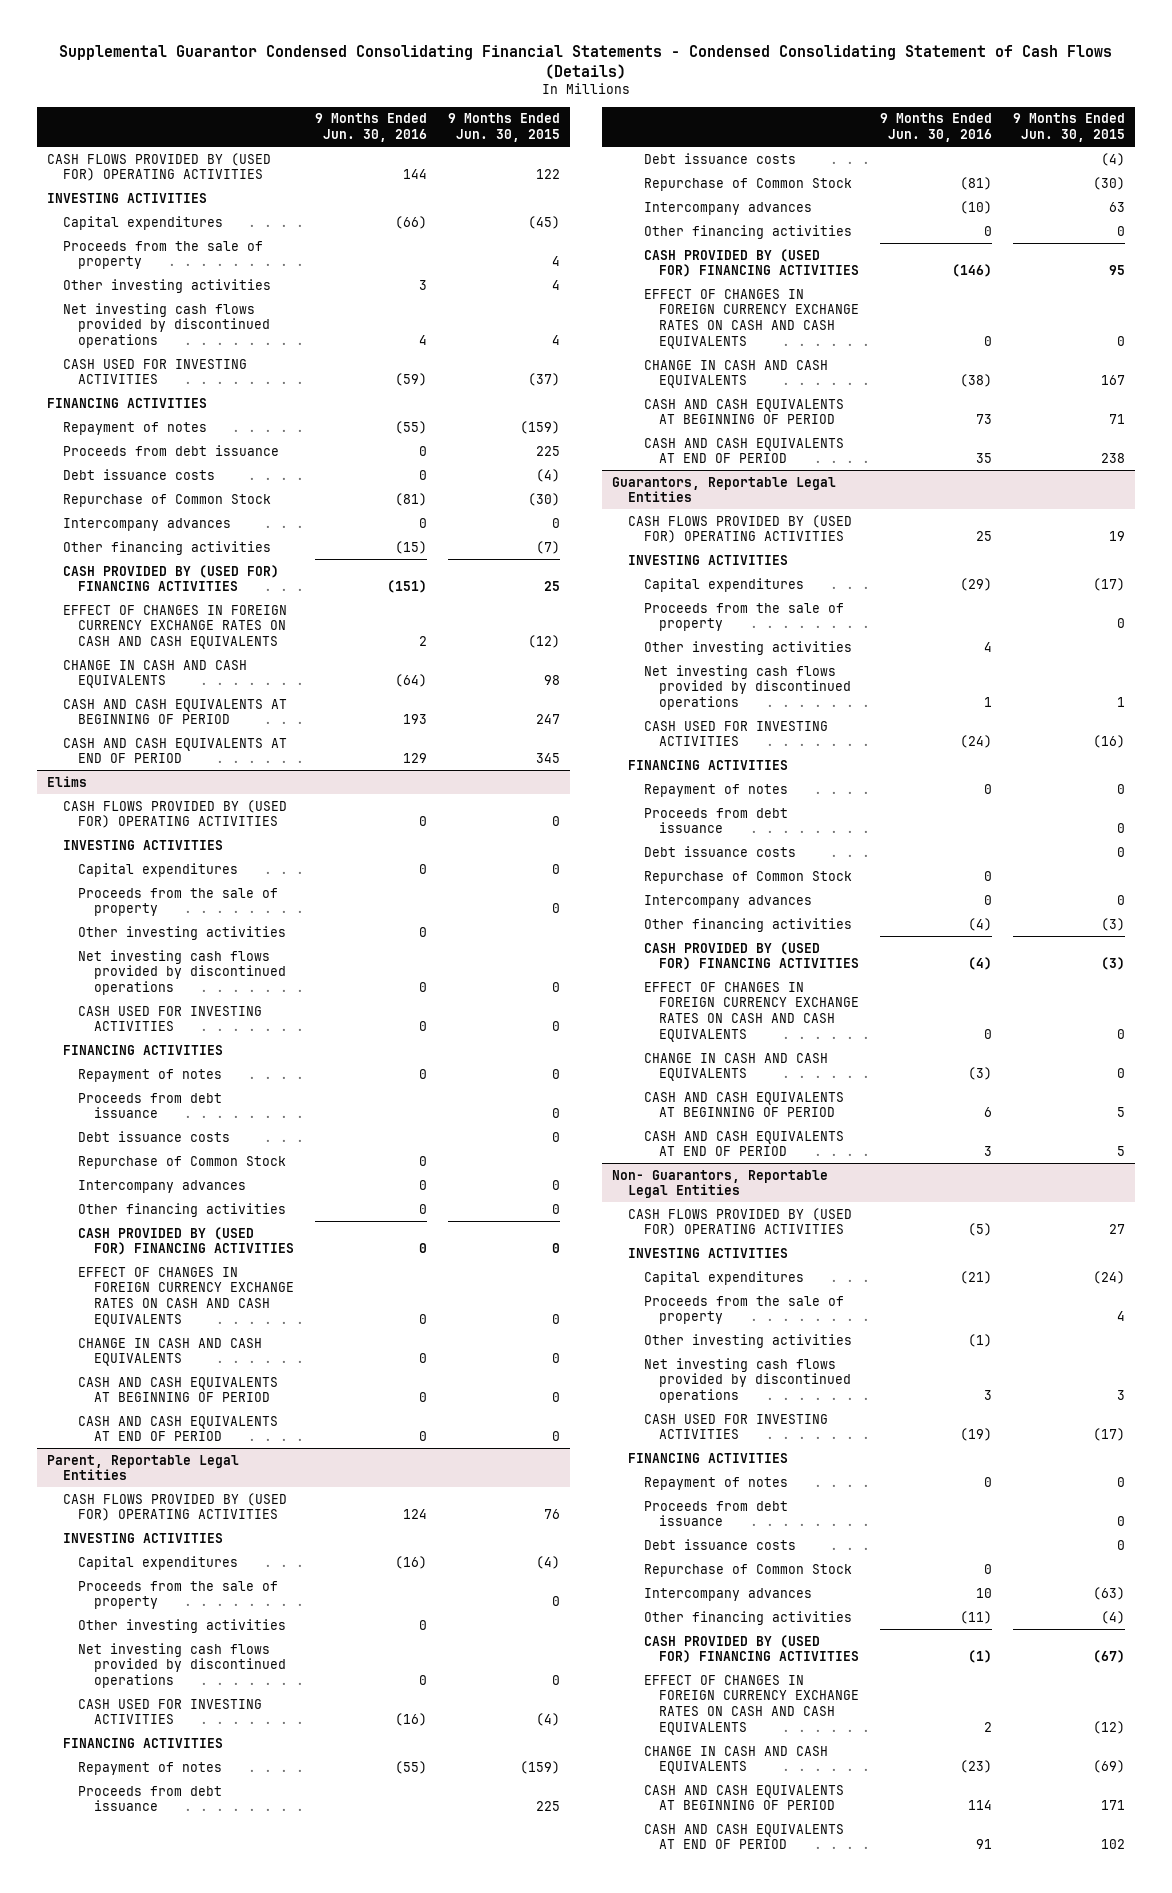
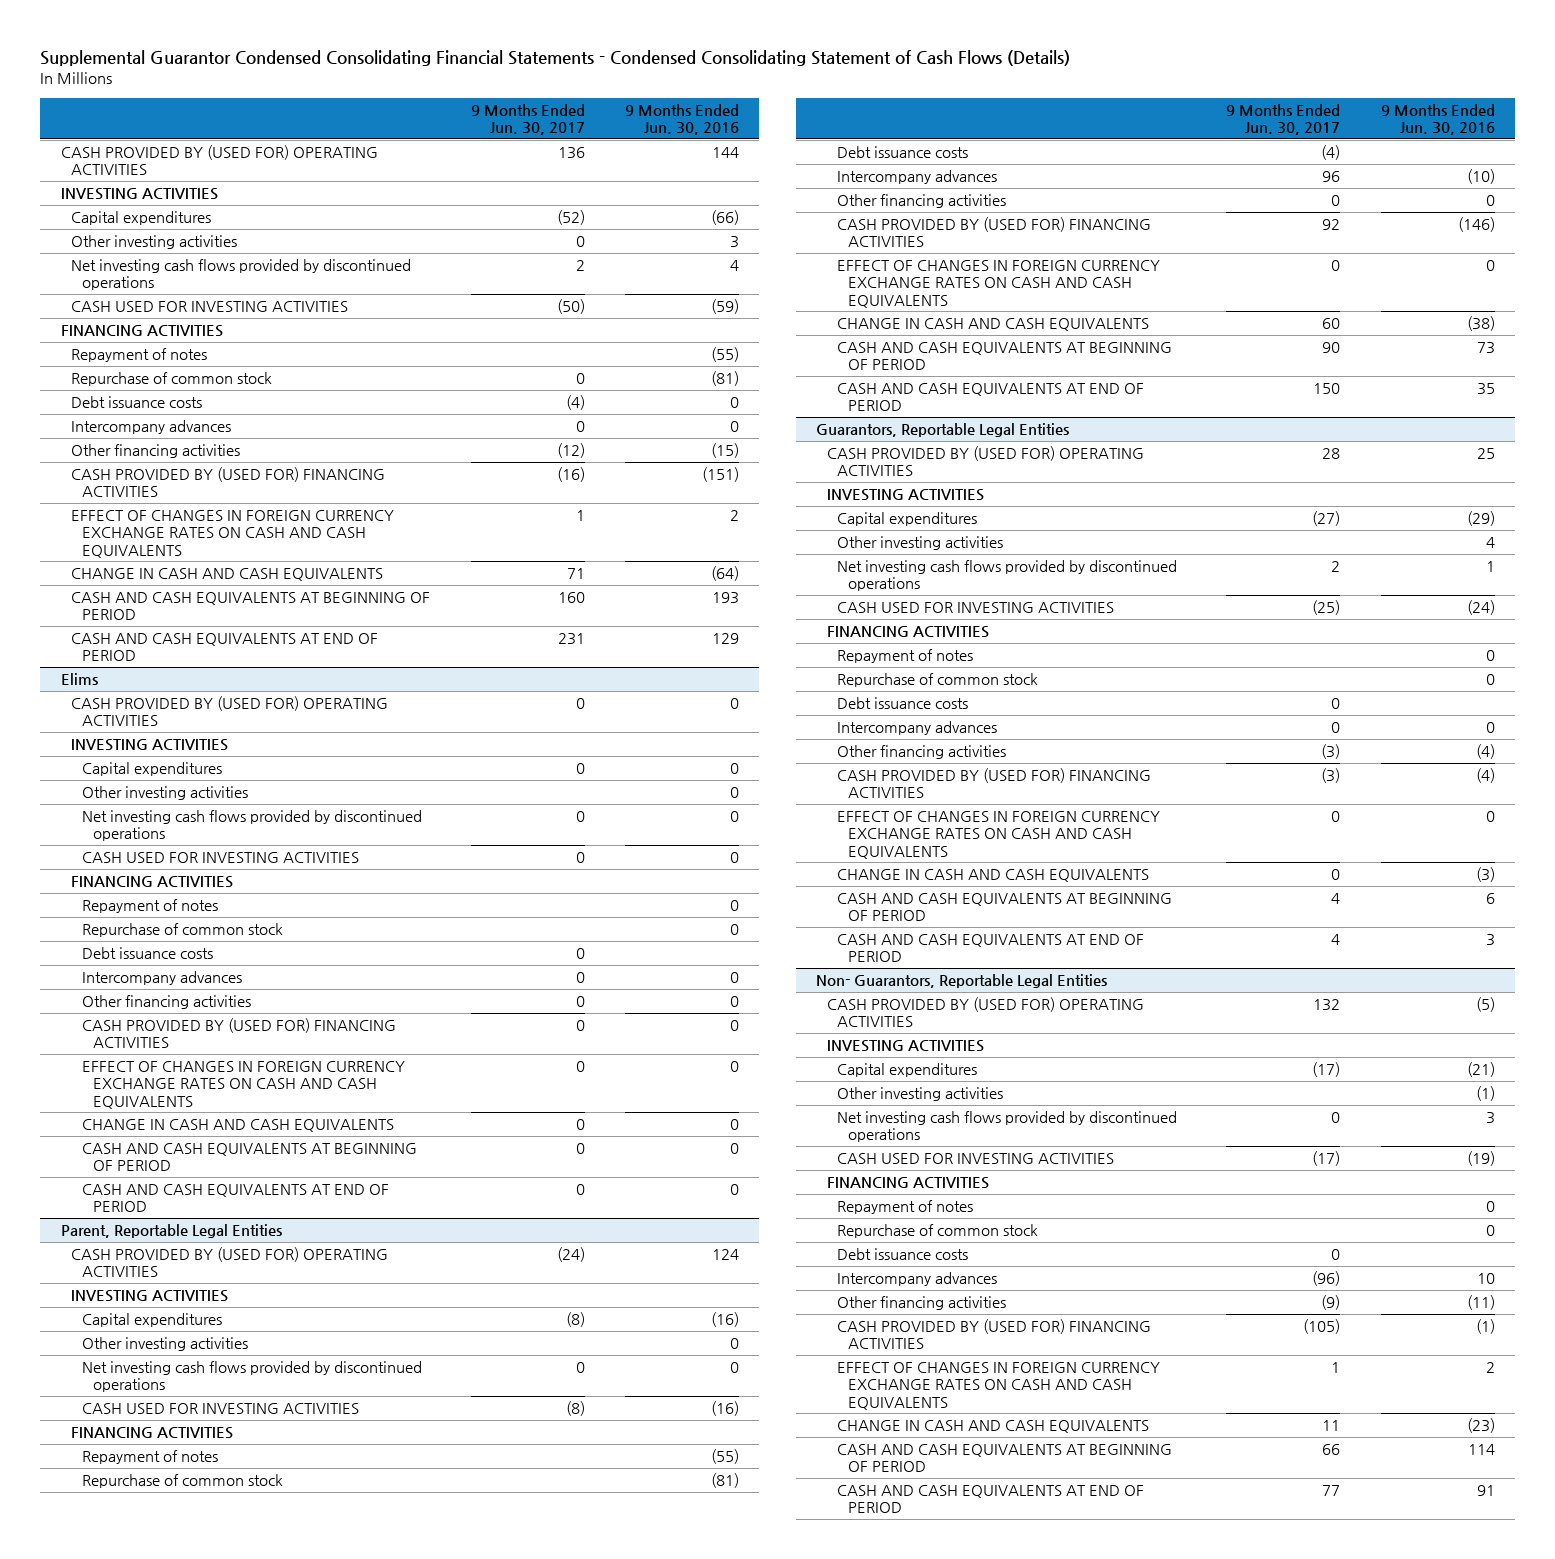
- | 9 Months Ended Jun. 30, 2016 | 9 Months Ended Jun. 30, 2015
+ | 9 Months Ended Jun. 30, 2017 | 9 Months Ended Jun. 30, 2016
- CASH FLOWS PROVIDED BY (USED FOR) OPERATING ACTIVITIES | 144 | 122
+ CASH PROVIDED BY (USED FOR) OPERATING ACTIVITIES | 136 | 144
- Proceeds from the sale of property | | 4
- Proceeds from debt issuance | 0 | 225
+ Repurchase of common stock | 0 | (81)
- Repurchase of Common Stock | (81) | (30)
@ Elims
- CASH FLOWS PROVIDED BY (USED FOR) OPERATING ACTIVITIES | 0 | 0
+ CASH PROVIDED BY (USED FOR) OPERATING ACTIVITIES | 0 | 0
- Proceeds from the sale of property | | 0
- Proceeds from debt issuance | | 0
+ Repurchase of common stock | | 0
- Repurchase of Common Stock | 0 |
@ Parent, Reportable Legal Entities
- CASH FLOWS PROVIDED BY (USED FOR) OPERATING ACTIVITIES | 124 | 76
+ CASH PROVIDED BY (USED FOR) OPERATING ACTIVITIES | (24) | 124
- Proceeds from the sale of property | | 0
- Proceeds from debt issuance | | 225
+ Repurchase of common stock | | (81)
- Repurchase of Common Stock | (81) | (30)
@ Guarantors, Reportable Legal Entities
- CASH FLOWS PROVIDED BY (USED FOR) OPERATING ACTIVITIES | 25 | 19
+ CASH PROVIDED BY (USED FOR) OPERATING ACTIVITIES | 28 | 25
- Proceeds from the sale of property | | 0
- Proceeds from debt issuance | | 0
+ Repurchase of common stock | | 0
- Repurchase of Common Stock | 0 |
@ Non- Guarantors, Reportable Legal Entities
- CASH FLOWS PROVIDED BY (USED FOR) OPERATING ACTIVITIES | (5) | 27
+ CASH PROVIDED BY (USED FOR) OPERATING ACTIVITIES | 132 | (5)
- Proceeds from the sale of property | | 4
- Proceeds from debt issuance | | 0
+ Repurchase of common stock | | 0
- Repurchase of Common Stock | 0 |

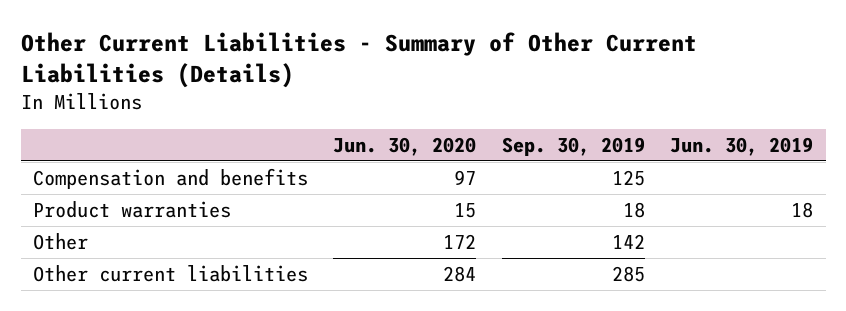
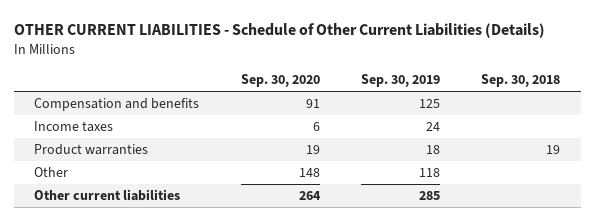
- Other Current Liabilities - Summary of Other Current Liabilities (Details)
+ OTHER CURRENT LIABILITIES - Schedule of Other Current Liabilities (Details)
- | Jun. 30, 2020 | Sep. 30, 2019 | Jun. 30, 2019
+ | Sep. 30, 2020 | Sep. 30, 2019 | Sep. 30, 2018
+ Income taxes | 6 | 24 |
- Other | 172 | 142 |
+ Other | 148 | 118 |

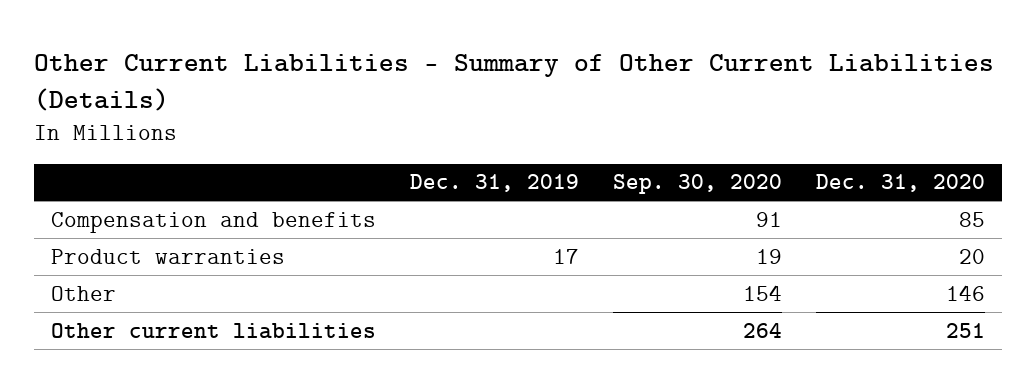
- OTHER CURRENT LIABILITIES - Schedule of Other Current Liabilities (Details)
+ Other Current Liabilities - Summary of Other Current Liabilities (Details)
- | Sep. 30, 2020 | Sep. 30, 2019 | Sep. 30, 2018
+ | Dec. 31, 2019 | Sep. 30, 2020 | Dec. 31, 2020
- Income taxes | 6 | 24 |
- Other | 148 | 118 |
+ Other | | 154 | 146

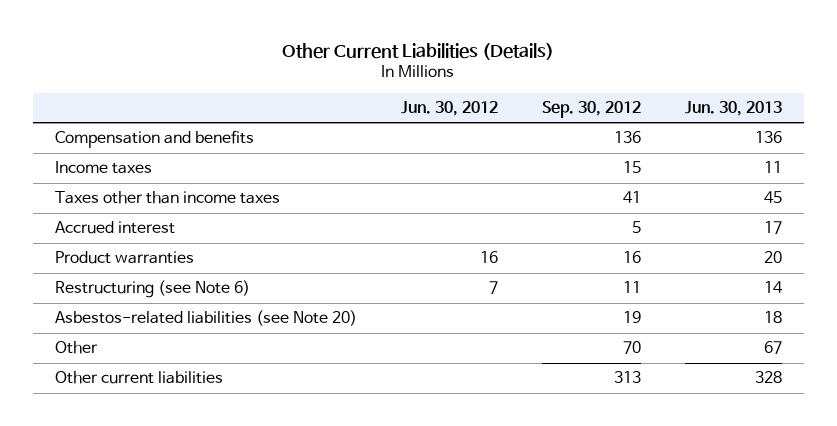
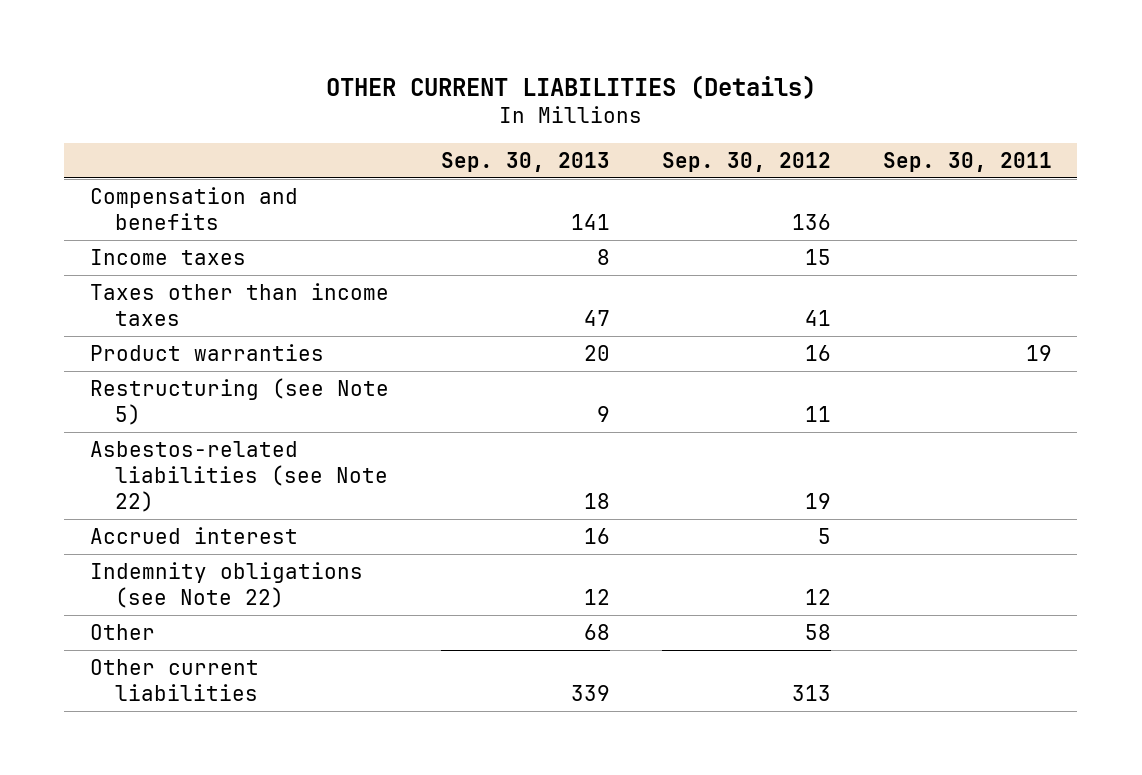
- Other Current Liabilities (Details)
+ OTHER CURRENT LIABILITIES (Details)
- | Jun. 30, 2012 | Sep. 30, 2012 | Jun. 30, 2013
+ | Sep. 30, 2013 | Sep. 30, 2012 | Sep. 30, 2011
- Restructuring (see Note 6) | 7 | 11 | 14
- Asbestos-related liabilities (see Note 20) | | 19 | 18
- Other | | 70 | 67
+ Restructuring (see Note 5) | 9 | 11 |
+ Asbestos-related liabilities (see Note 22) | 18 | 19 |
moved down: Accrued interest | 16 | 5 |
+ Indemnity obligations (see Note 22) | 12 | 12 |
+ Other | 68 | 58 |

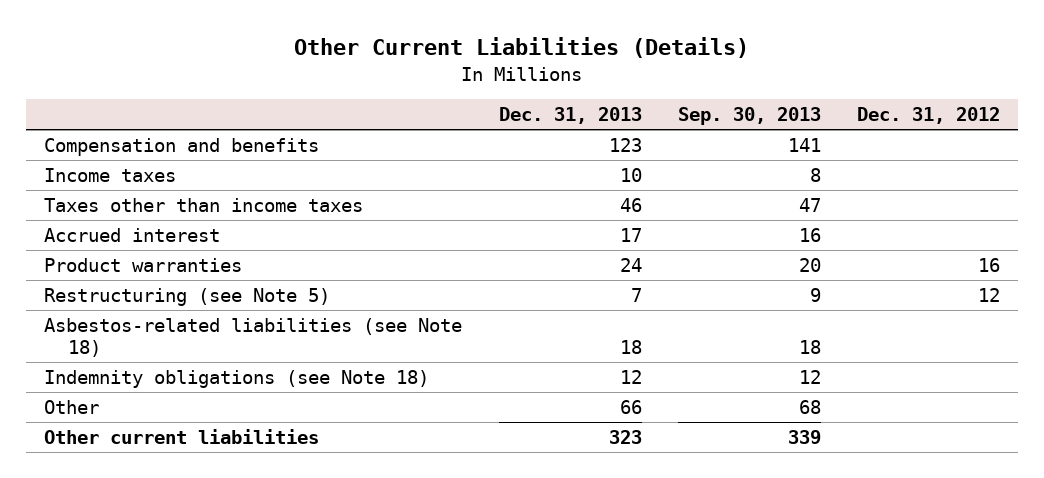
- OTHER CURRENT LIABILITIES (Details)
+ Other Current Liabilities (Details)
- | Sep. 30, 2013 | Sep. 30, 2012 | Sep. 30, 2011
+ | Dec. 31, 2013 | Sep. 30, 2013 | Dec. 31, 2012
moved up: Accrued interest | 17 | 16 |
- Asbestos-related liabilities (see Note 22) | 18 | 19 |
- Indemnity obligations (see Note 22) | 12 | 12 |
+ Asbestos-related liabilities (see Note 18) | 18 | 18 |
+ Indemnity obligations (see Note 18) | 12 | 12 |

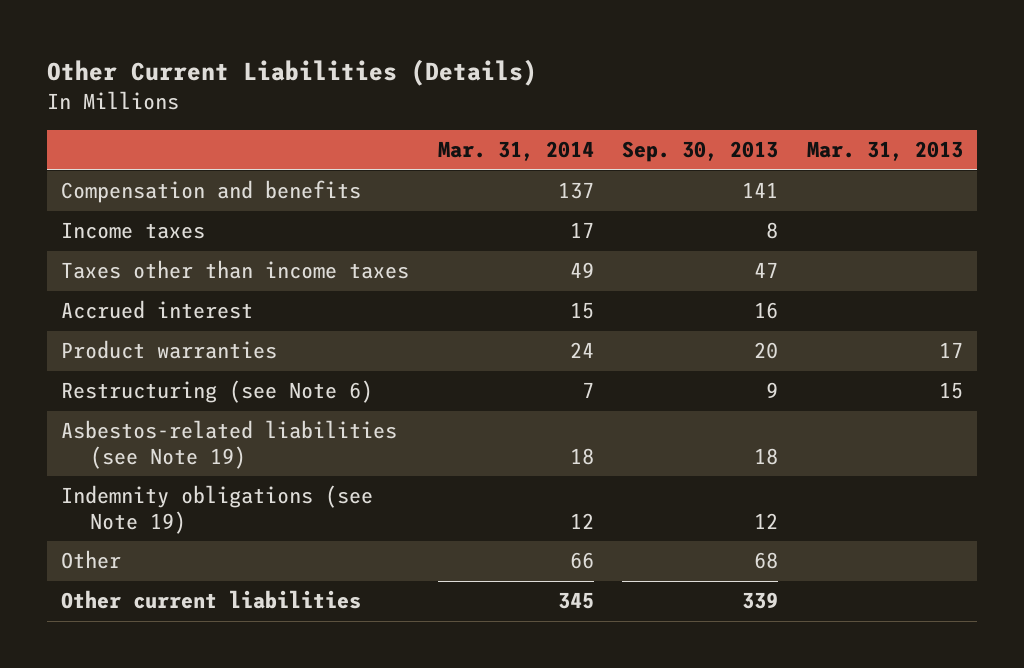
- | Dec. 31, 2013 | Sep. 30, 2013 | Dec. 31, 2012
+ | Mar. 31, 2014 | Sep. 30, 2013 | Mar. 31, 2013
- Restructuring (see Note 5) | 7 | 9 | 12
- Asbestos-related liabilities (see Note 18) | 18 | 18 |
- Indemnity obligations (see Note 18) | 12 | 12 |
+ Restructuring (see Note 6) | 7 | 9 | 15
+ Asbestos-related liabilities (see Note 19) | 18 | 18 |
+ Indemnity obligations (see Note 19) | 12 | 12 |

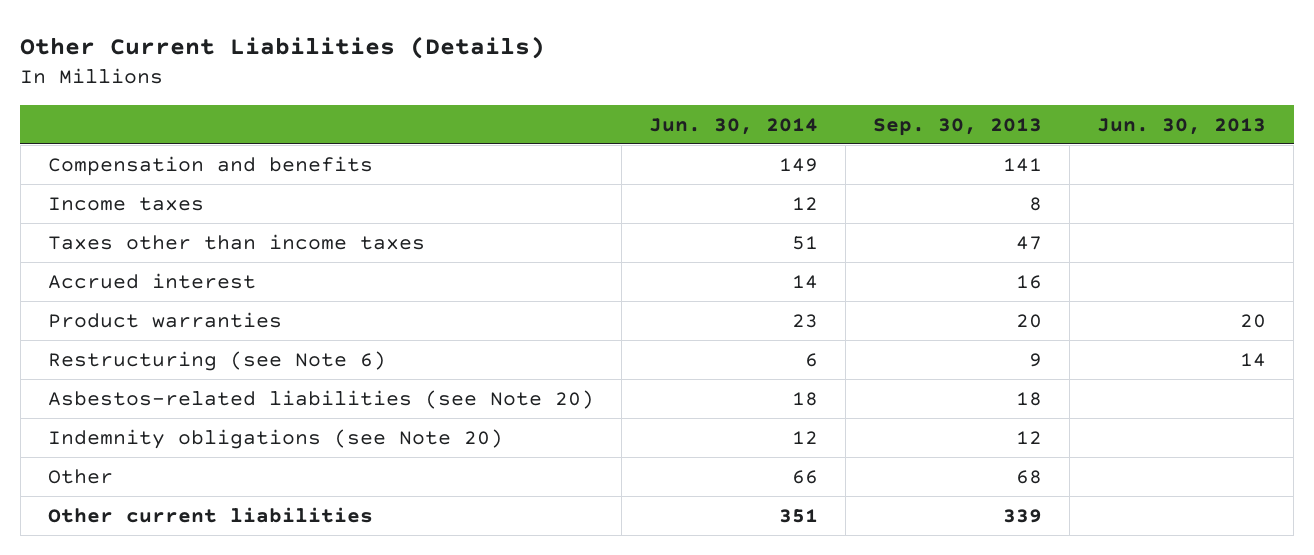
- | Mar. 31, 2014 | Sep. 30, 2013 | Mar. 31, 2013
+ | Jun. 30, 2014 | Sep. 30, 2013 | Jun. 30, 2013
- Asbestos-related liabilities (see Note 19) | 18 | 18 |
- Indemnity obligations (see Note 19) | 12 | 12 |
+ Asbestos-related liabilities (see Note 20) | 18 | 18 |
+ Indemnity obligations (see Note 20) | 12 | 12 |

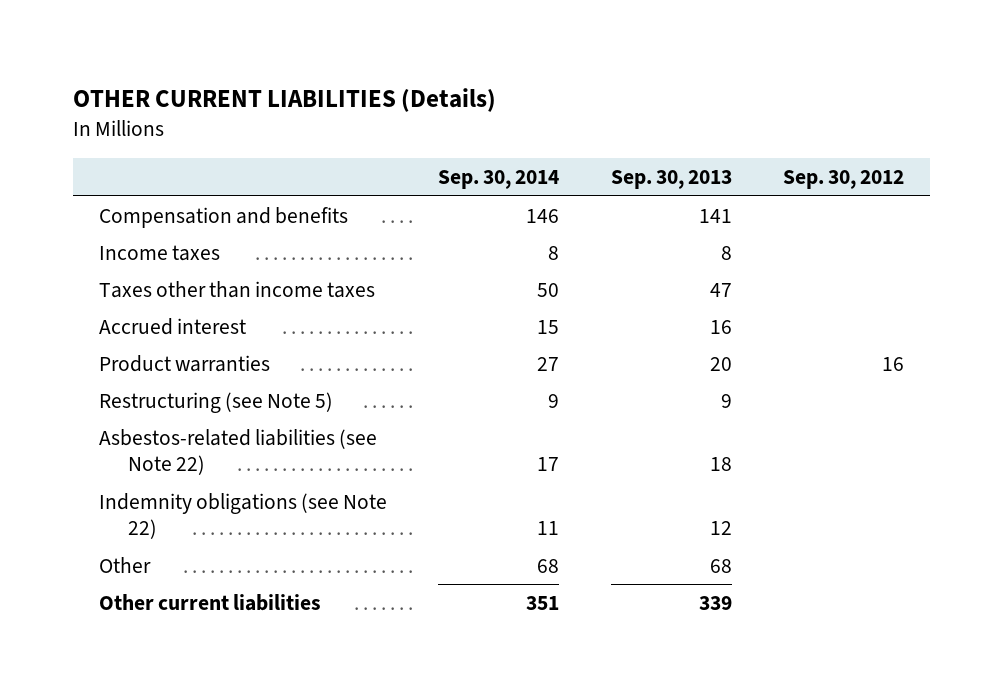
- Other Current Liabilities (Details)
+ OTHER CURRENT LIABILITIES (Details)
- | Jun. 30, 2014 | Sep. 30, 2013 | Jun. 30, 2013
+ | Sep. 30, 2014 | Sep. 30, 2013 | Sep. 30, 2012
- Restructuring (see Note 6) | 6 | 9 | 14
- Asbestos-related liabilities (see Note 20) | 18 | 18 |
- Indemnity obligations (see Note 20) | 12 | 12 |
+ Restructuring (see Note 5) | 9 | 9 |
+ Asbestos-related liabilities (see Note 22) | 17 | 18 |
+ Indemnity obligations (see Note 22) | 11 | 12 |

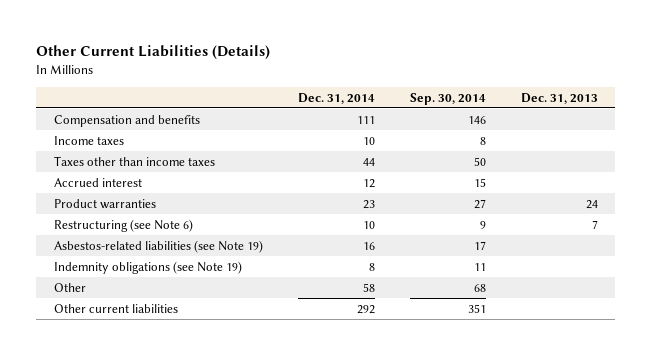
- OTHER CURRENT LIABILITIES (Details)
+ Other Current Liabilities (Details)
- | Sep. 30, 2014 | Sep. 30, 2013 | Sep. 30, 2012
+ | Dec. 31, 2014 | Sep. 30, 2014 | Dec. 31, 2013
- Restructuring (see Note 5) | 9 | 9 |
- Asbestos-related liabilities (see Note 22) | 17 | 18 |
- Indemnity obligations (see Note 22) | 11 | 12 |
+ Restructuring (see Note 6) | 10 | 9 | 7
+ Asbestos-related liabilities (see Note 19) | 16 | 17 |
+ Indemnity obligations (see Note 19) | 8 | 11 |

